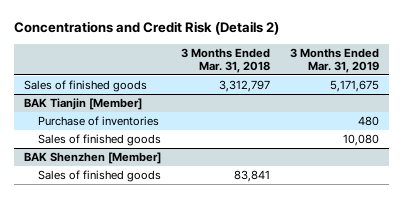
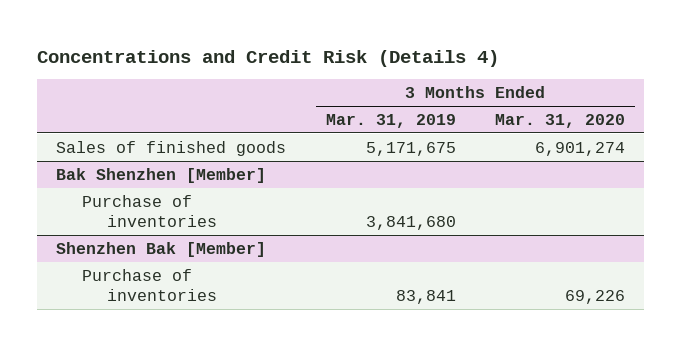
- Concentrations and Credit Risk (Details 2)
+ Concentrations and Credit Risk (Details 4)
- | 3 Months Ended Mar. 31, 2018 | 3 Months Ended Mar. 31, 2019
+ | 3 Months Ended Mar. 31, 2019 | 3 Months Ended Mar. 31, 2020
- BAK Tianjin [Member]
- Purchase of inventories | | 480
- Sales of finished goods | | 10,080
- BAK Shenzhen [Member]
- Sales of finished goods | 83,841 |
+ Bak Shenzhen [Member]
+ Purchase of inventories | 3,841,680 |
+ Shenzhen Bak [Member]
+ Purchase of inventories | 83,841 | 69,226

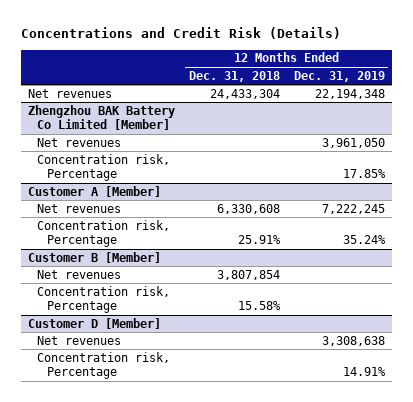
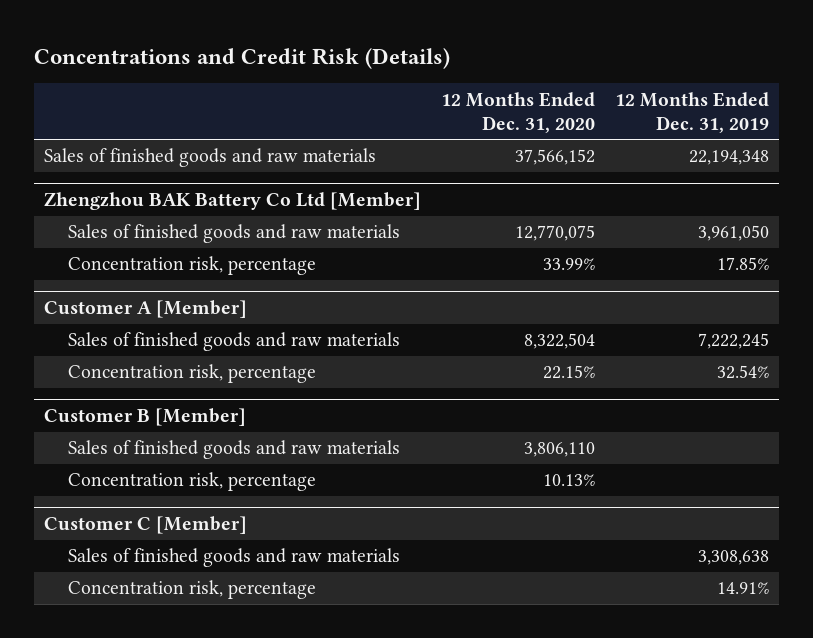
- | 12 Months Ended Dec. 31, 2018 | 12 Months Ended Dec. 31, 2019
+ | 12 Months Ended Dec. 31, 2020 | 12 Months Ended Dec. 31, 2019
- Net revenues | 24,433,304 | 22,194,348
- Zhengzhou BAK Battery Co Limited [Member]
- Net revenues | | 3,961,050
- Concentration risk, Percentage | | 17.85%
+ Sales of finished goods and raw materials | 37,566,152 | 22,194,348
+ Zhengzhou BAK Battery Co Ltd [Member]
+ Sales of finished goods and raw materials | 12,770,075 | 3,961,050
+ Concentration risk, percentage | 33.99% | 17.85%
@ Customer A [Member]
- Net revenues | 6,330,608 | 7,222,245
- Concentration risk, Percentage | 25.91% | 35.24%
+ Sales of finished goods and raw materials | 8,322,504 | 7,222,245
+ Concentration risk, percentage | 22.15% | 32.54%
@ Customer B [Member]
- Net revenues | 3,807,854 |
- Concentration risk, Percentage | 15.58% |
- Customer D [Member]
- Net revenues | | 3,308,638
- Concentration risk, Percentage | | 14.91%
@ Customer B [Member]
+ Sales of finished goods and raw materials | 3,806,110 |
+ Concentration risk, percentage | 10.13% |
+ Customer C [Member]
+ Sales of finished goods and raw materials | | 3,308,638
+ Concentration risk, percentage | | 14.91%

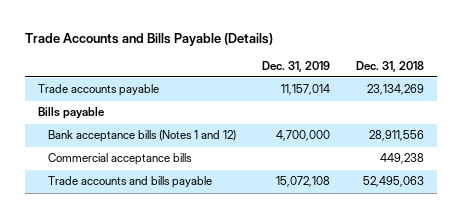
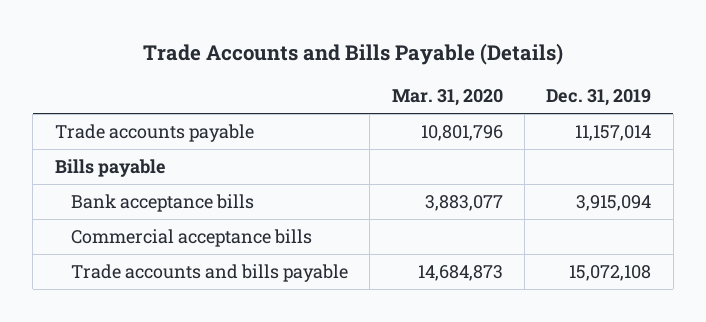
- | Dec. 31, 2019 | Dec. 31, 2018
+ | Mar. 31, 2020 | Dec. 31, 2019
- Bank acceptance bills (Notes 1 and 12) | 4,700,000 | 28,911,556
+ Bank acceptance bills | 3,883,077 | 3,915,094

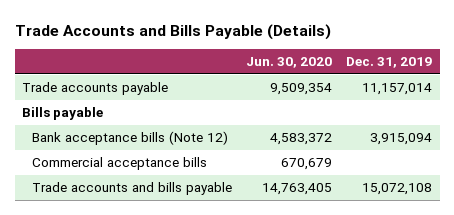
- | Mar. 31, 2020 | Dec. 31, 2019
+ | Jun. 30, 2020 | Dec. 31, 2019
- Bank acceptance bills | 3,883,077 | 3,915,094
+ Bank acceptance bills (Note 12) | 4,583,372 | 3,915,094

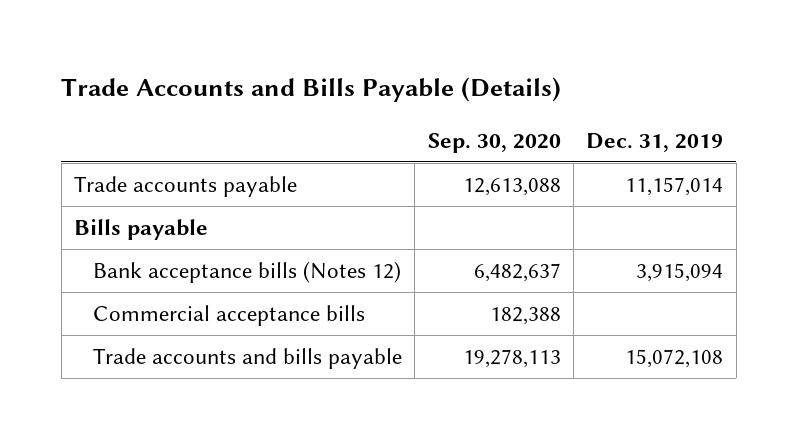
- | Jun. 30, 2020 | Dec. 31, 2019
+ | Sep. 30, 2020 | Dec. 31, 2019
- Bank acceptance bills (Note 12) | 4,583,372 | 3,915,094
+ Bank acceptance bills (Notes 12) | 6,482,637 | 3,915,094

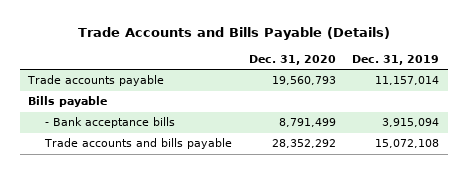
- | Sep. 30, 2020 | Dec. 31, 2019
+ | Dec. 31, 2020 | Dec. 31, 2019
- Bank acceptance bills (Notes 12) | 6,482,637 | 3,915,094
- Commercial acceptance bills | 182,388 |
+ - Bank acceptance bills | 8,791,499 | 3,915,094

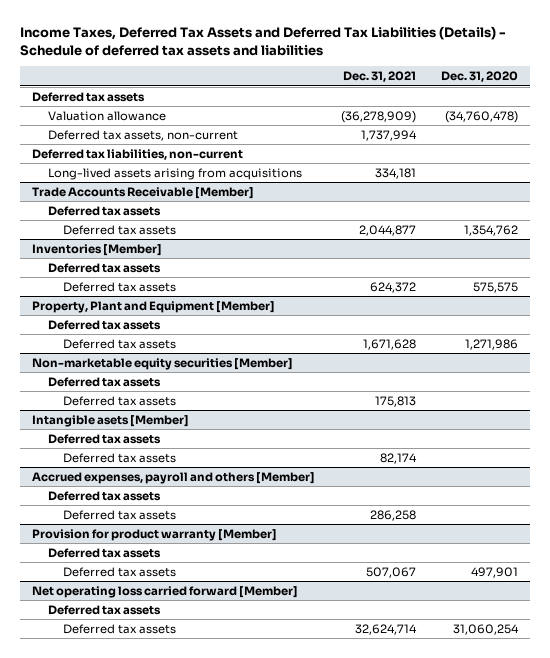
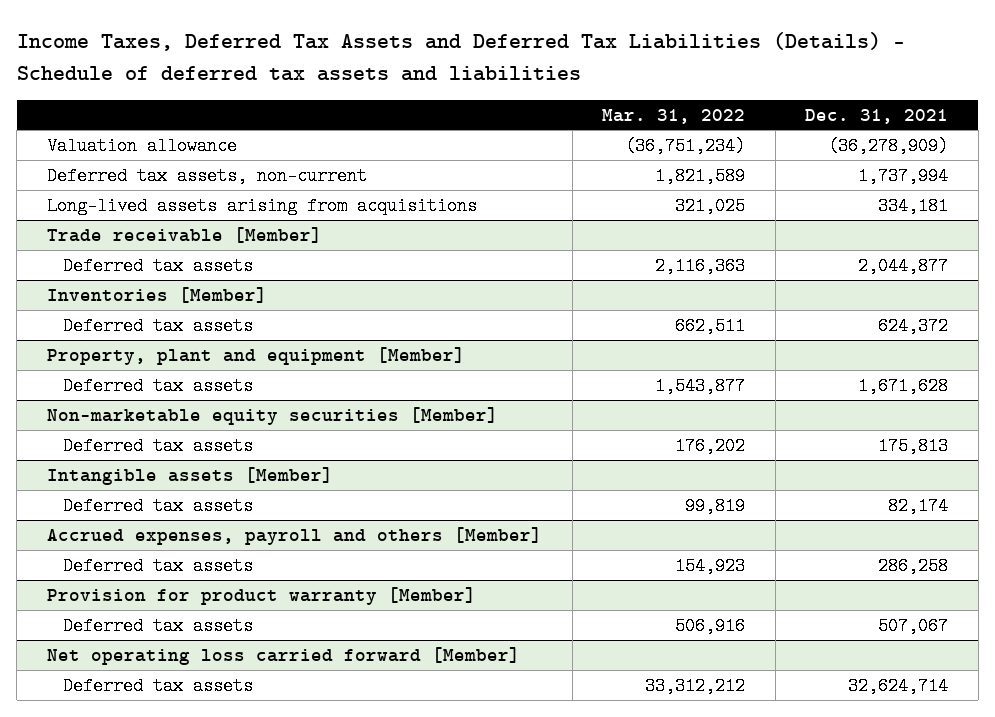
- | Dec. 31, 2021 | Dec. 31, 2020
+ | Mar. 31, 2022 | Dec. 31, 2021
- Deferred tax assets
- Deferred tax liabilities, non-current
- Trade Accounts Receivable [Member]
- Deferred tax assets
+ Trade receivable [Member]
@ Inventories [Member]
- Deferred tax assets
- Property, Plant and Equipment [Member]
- Deferred tax assets
+ Property, plant and equipment [Member]
@ Non-marketable equity securities [Member]
- Deferred tax assets
- Intangible asets [Member]
- Deferred tax assets
+ Intangible assets [Member]
@ Accrued expenses, payroll and others [Member]
- Deferred tax assets
@ Provision for product warranty [Member]
- Deferred tax assets
@ Net operating loss carried forward [Member]
- Deferred tax assets

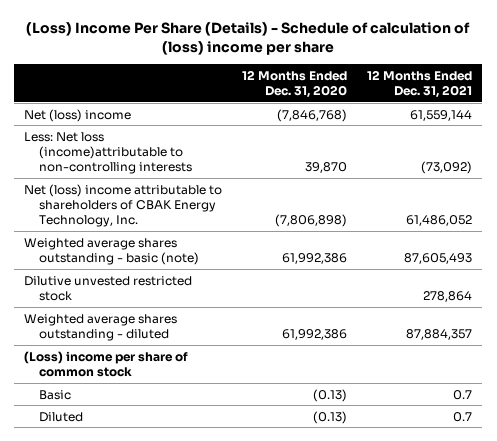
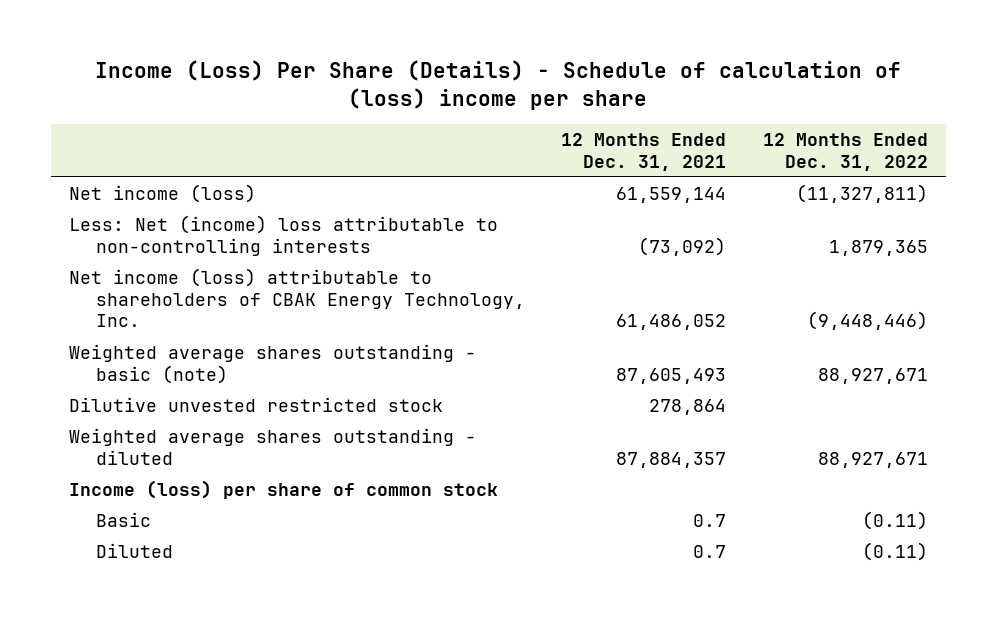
- (Loss) Income Per Share (Details) - Schedule of calculation of (loss) income per share
+ Income (Loss) Per Share (Details) - Schedule of calculation of (loss) income per share
- | 12 Months Ended Dec. 31, 2020 | 12 Months Ended Dec. 31, 2021
+ | 12 Months Ended Dec. 31, 2021 | 12 Months Ended Dec. 31, 2022
- Net (loss) income | (7,846,768) | 61,559,144
- Less: Net loss (income)attributable to non-controlling interests | 39,870 | (73,092)
- Net (loss) income attributable to shareholders of CBAK Energy Technology, Inc. | (7,806,898) | 61,486,052
+ Net income (loss) | 61,559,144 | (11,327,811)
+ Less: Net (income) loss attributable to non-controlling interests | (73,092) | 1,879,365
+ Net income (loss) attributable to shareholders of CBAK Energy Technology, Inc. | 61,486,052 | (9,448,446)
- (Loss) income per share of common stock
+ Income (loss) per share of common stock

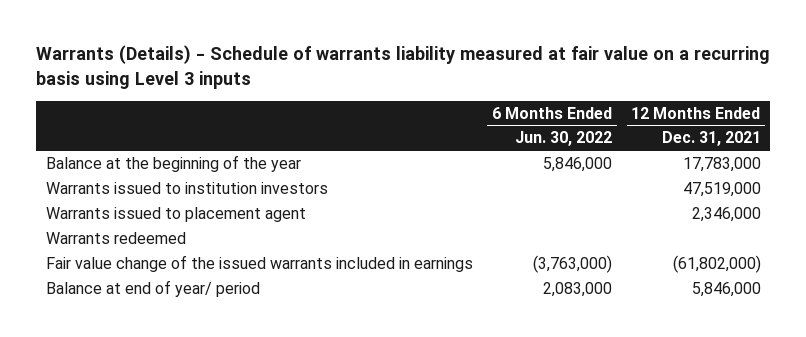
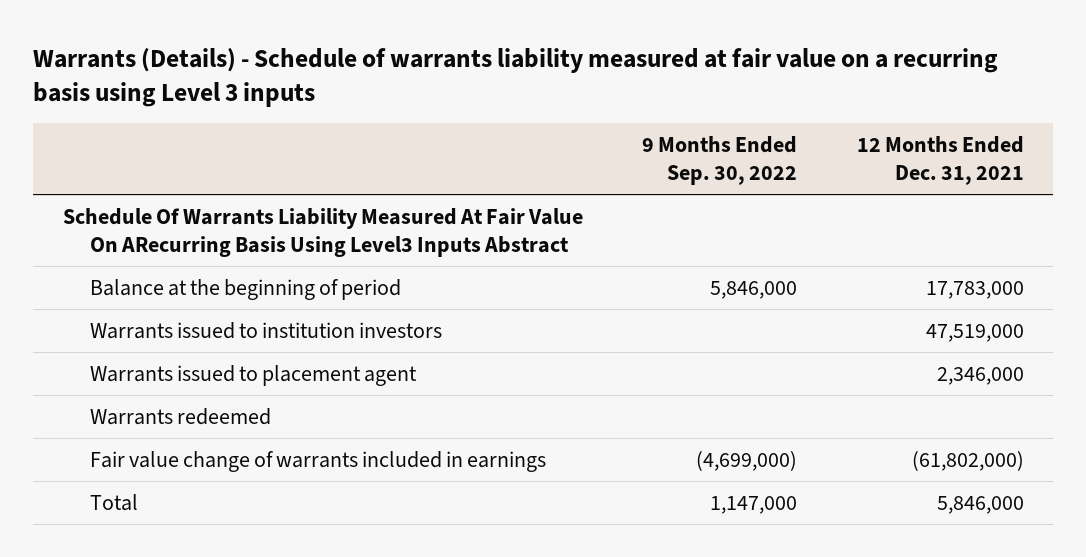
- | 6 Months Ended Jun. 30, 2022 | 12 Months Ended Dec. 31, 2021
+ | 9 Months Ended Sep. 30, 2022 | 12 Months Ended Dec. 31, 2021
- Balance at the beginning of the year | 5,846,000 | 17,783,000
+ Schedule Of Warrants Liability Measured At Fair Value On ARecurring Basis Using Level3 Inputs Abstract
+ Balance at the beginning of period | 5,846,000 | 17,783,000
- Fair value change of the issued warrants included in earnings | (3,763,000) | (61,802,000)
- Balance at end of year/ period | 2,083,000 | 5,846,000
+ Fair value change of warrants included in earnings | (4,699,000) | (61,802,000)
+ Total | 1,147,000 | 5,846,000

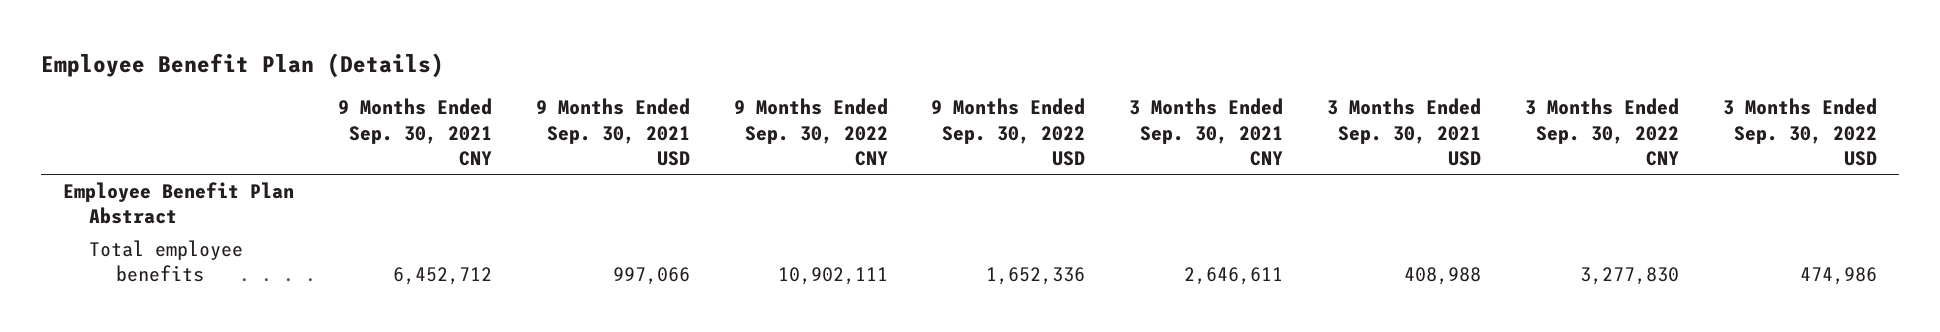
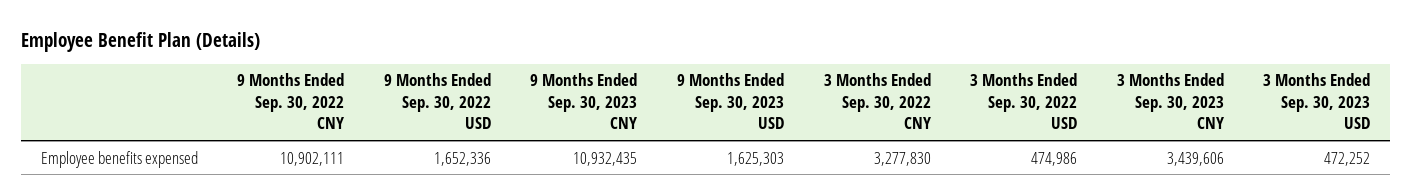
- | 9 Months Ended Sep. 30, 2021 CNY | 9 Months Ended Sep. 30, 2021 USD | 9 Months Ended Sep. 30, 2022 CNY | 9 Months Ended Sep. 30, 2022 USD | 3 Months Ended Sep. 30, 2021 CNY | 3 Months Ended Sep. 30, 2021 USD | 3 Months Ended Sep. 30, 2022 CNY | 3 Months Ended Sep. 30, 2022 USD
+ | 9 Months Ended Sep. 30, 2022 CNY | 9 Months Ended Sep. 30, 2022 USD | 9 Months Ended Sep. 30, 2023 CNY | 9 Months Ended Sep. 30, 2023 USD | 3 Months Ended Sep. 30, 2022 CNY | 3 Months Ended Sep. 30, 2022 USD | 3 Months Ended Sep. 30, 2023 CNY | 3 Months Ended Sep. 30, 2023 USD
- Employee Benefit Plan Abstract
- Total employee benefits | 6,452,712 | 997,066 | 10,902,111 | 1,652,336 | 2,646,611 | 408,988 | 3,277,830 | 474,986
+ Employee benefits expensed | 10,902,111 | 1,652,336 | 10,932,435 | 1,625,303 | 3,277,830 | 474,986 | 3,439,606 | 472,252

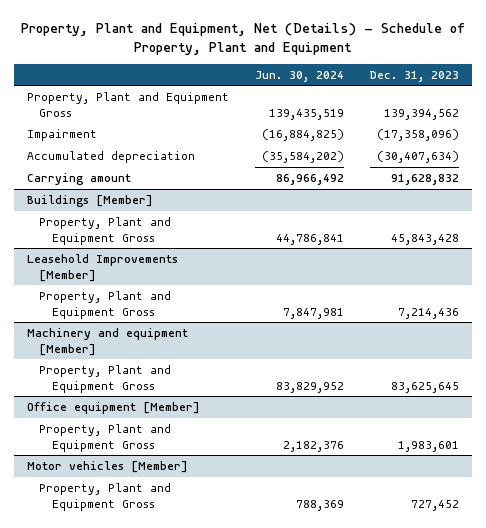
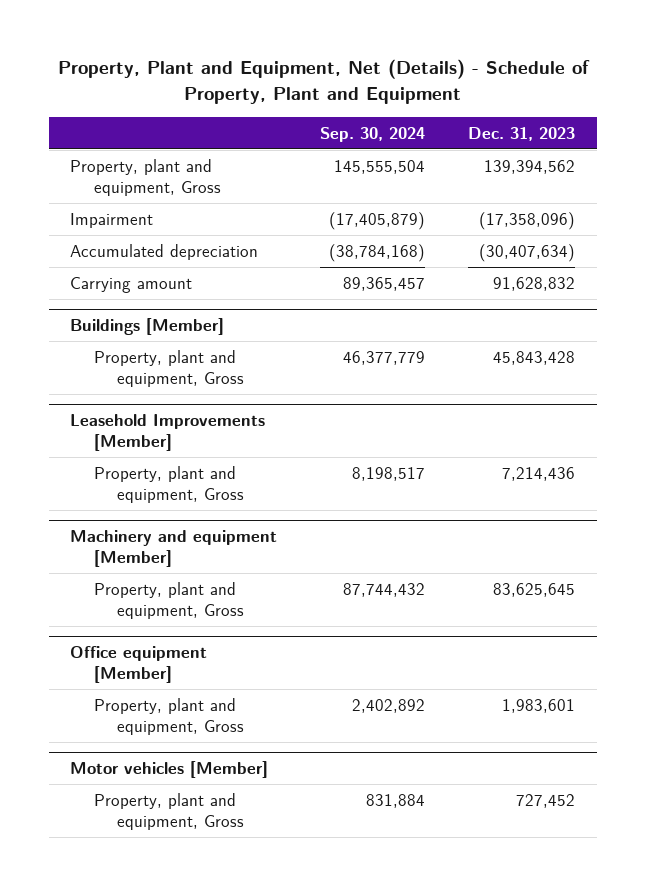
- | Jun. 30, 2024 | Dec. 31, 2023
+ | Sep. 30, 2024 | Dec. 31, 2023
- Property, Plant and Equipment Gross | 139,435,519 | 139,394,562
+ Property, plant and equipment, Gross | 145,555,504 | 139,394,562
@ Buildings [Member]
- Property, Plant and Equipment Gross | 44,786,841 | 45,843,428
+ Property, plant and equipment, Gross | 46,377,779 | 45,843,428
@ Leasehold Improvements [Member]
- Property, Plant and Equipment Gross | 7,847,981 | 7,214,436
+ Property, plant and equipment, Gross | 8,198,517 | 7,214,436
@ Machinery and equipment [Member]
- Property, Plant and Equipment Gross | 83,829,952 | 83,625,645
+ Property, plant and equipment, Gross | 87,744,432 | 83,625,645
@ Office equipment [Member]
- Property, Plant and Equipment Gross | 2,182,376 | 1,983,601
+ Property, plant and equipment, Gross | 2,402,892 | 1,983,601
@ Motor vehicles [Member]
- Property, Plant and Equipment Gross | 788,369 | 727,452
+ Property, plant and equipment, Gross | 831,884 | 727,452

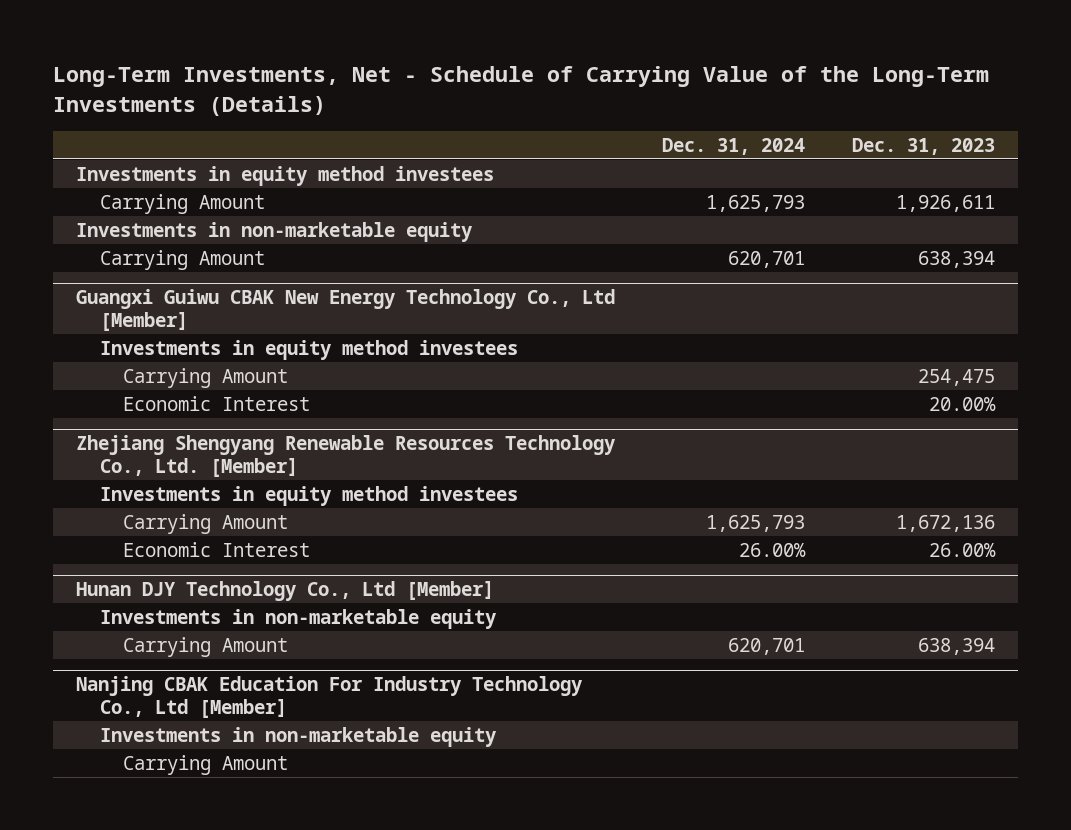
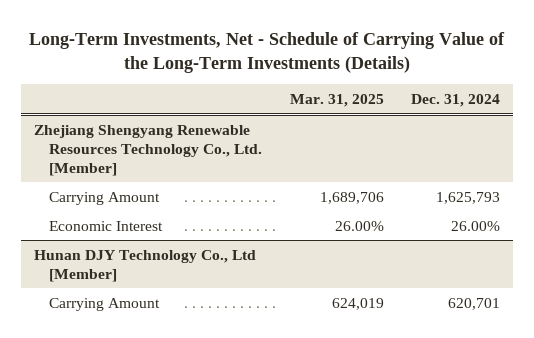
- | Dec. 31, 2024 | Dec. 31, 2023
+ | Mar. 31, 2025 | Dec. 31, 2024
- Investments in equity method investees
- Carrying Amount | 1,625,793 | 1,926,611
- Investments in non-marketable equity
- Carrying Amount | 620,701 | 638,394
- Guangxi Guiwu CBAK New Energy Technology Co., Ltd [Member]
- Investments in equity method investees
- Carrying Amount | | 254,475
- Economic Interest | | 20.00%
@ Zhejiang Shengyang Renewable Resources Technology Co., Ltd. [Member]
- Investments in equity method investees
@ Hunan DJY Technology Co., Ltd [Member]
- Investments in non-marketable equity
- Nanjing CBAK Education For Industry Technology Co., Ltd [Member]
- Investments in non-marketable equity
- Carrying Amount

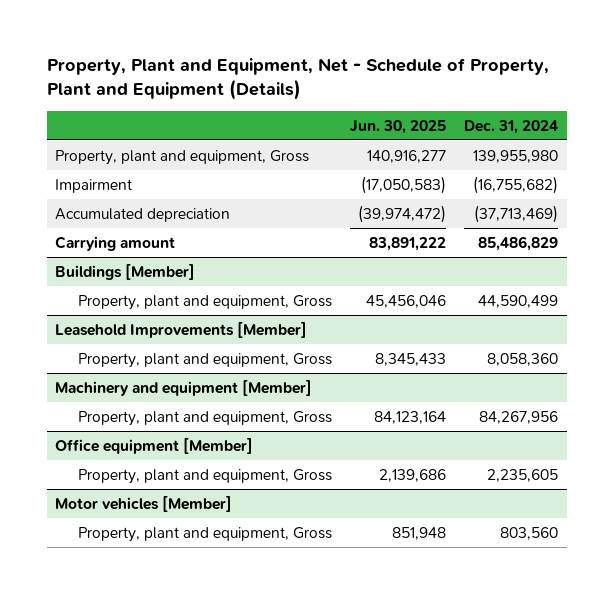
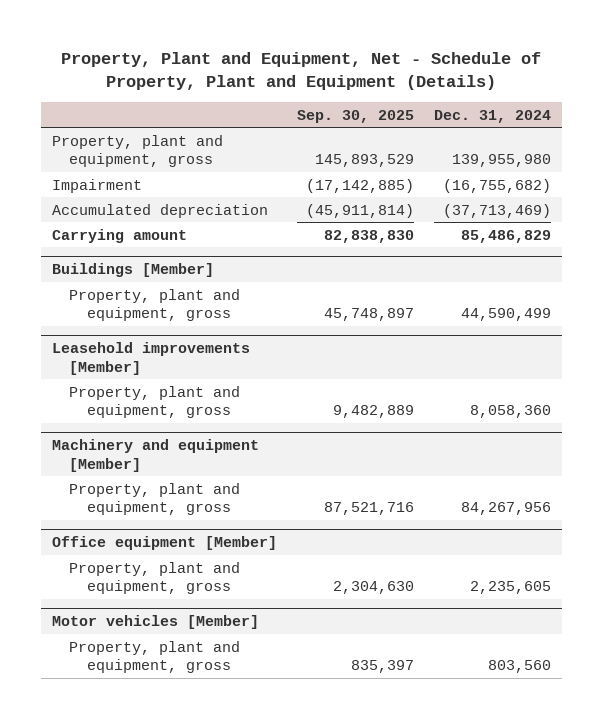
- | Jun. 30, 2025 | Dec. 31, 2024
+ | Sep. 30, 2025 | Dec. 31, 2024
- Property, plant and equipment, Gross | 140,916,277 | 139,955,980
+ Property, plant and equipment, gross | 145,893,529 | 139,955,980
@ Buildings [Member]
- Property, plant and equipment, Gross | 45,456,046 | 44,590,499
- Leasehold Improvements [Member]
- Property, plant and equipment, Gross | 8,345,433 | 8,058,360
@ Buildings [Member]
+ Property, plant and equipment, gross | 45,748,897 | 44,590,499
+ Leasehold improvements [Member]
+ Property, plant and equipment, gross | 9,482,889 | 8,058,360
@ Machinery and equipment [Member]
- Property, plant and equipment, Gross | 84,123,164 | 84,267,956
+ Property, plant and equipment, gross | 87,521,716 | 84,267,956
@ Office equipment [Member]
- Property, plant and equipment, Gross | 2,139,686 | 2,235,605
+ Property, plant and equipment, gross | 2,304,630 | 2,235,605
@ Motor vehicles [Member]
- Property, plant and equipment, Gross | 851,948 | 803,560
+ Property, plant and equipment, gross | 835,397 | 803,560

